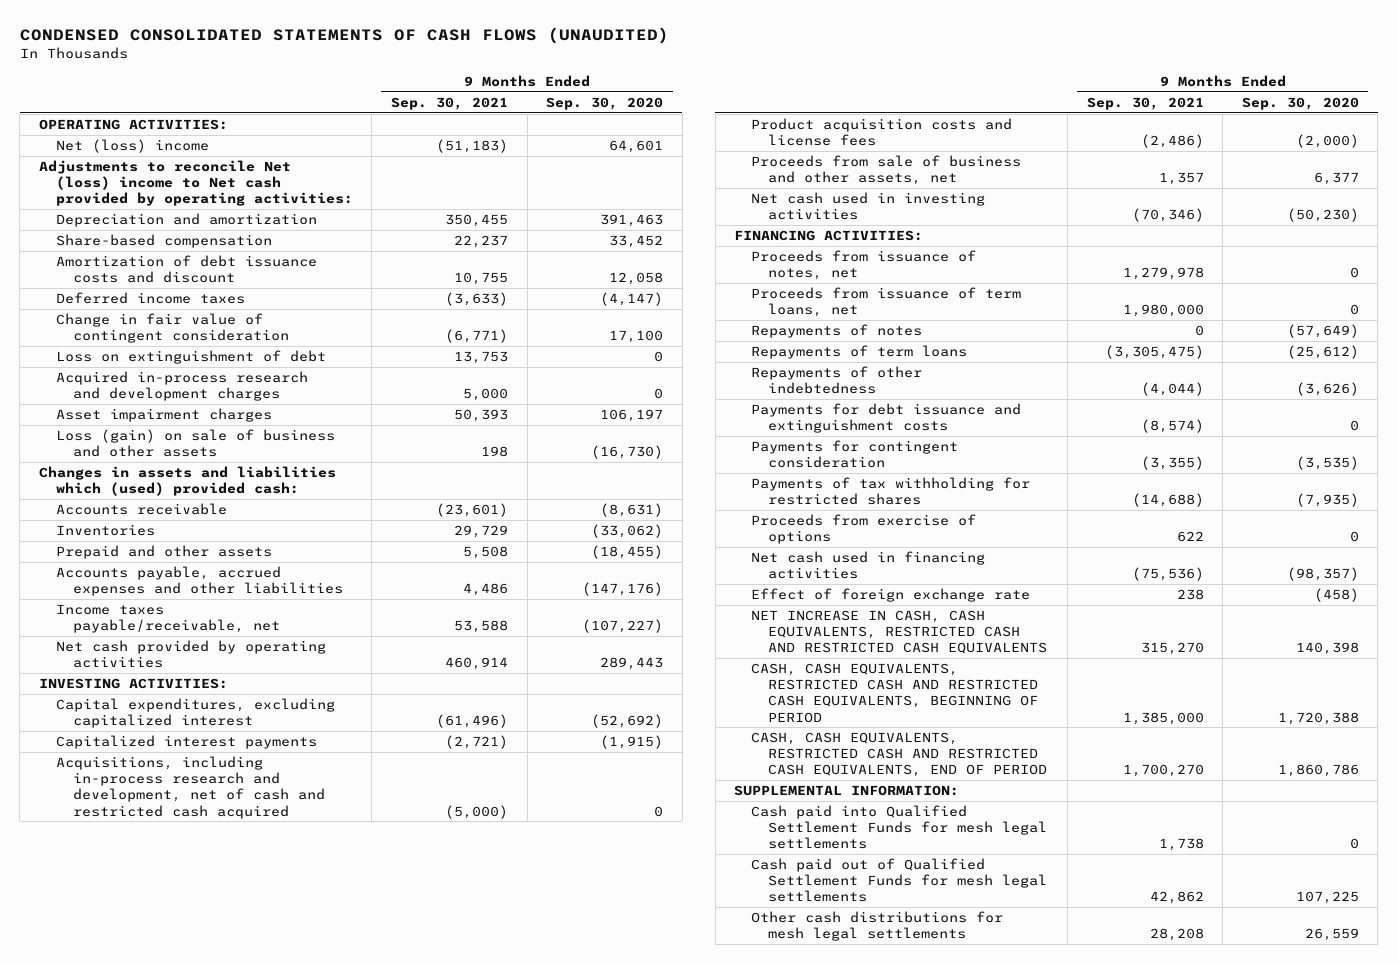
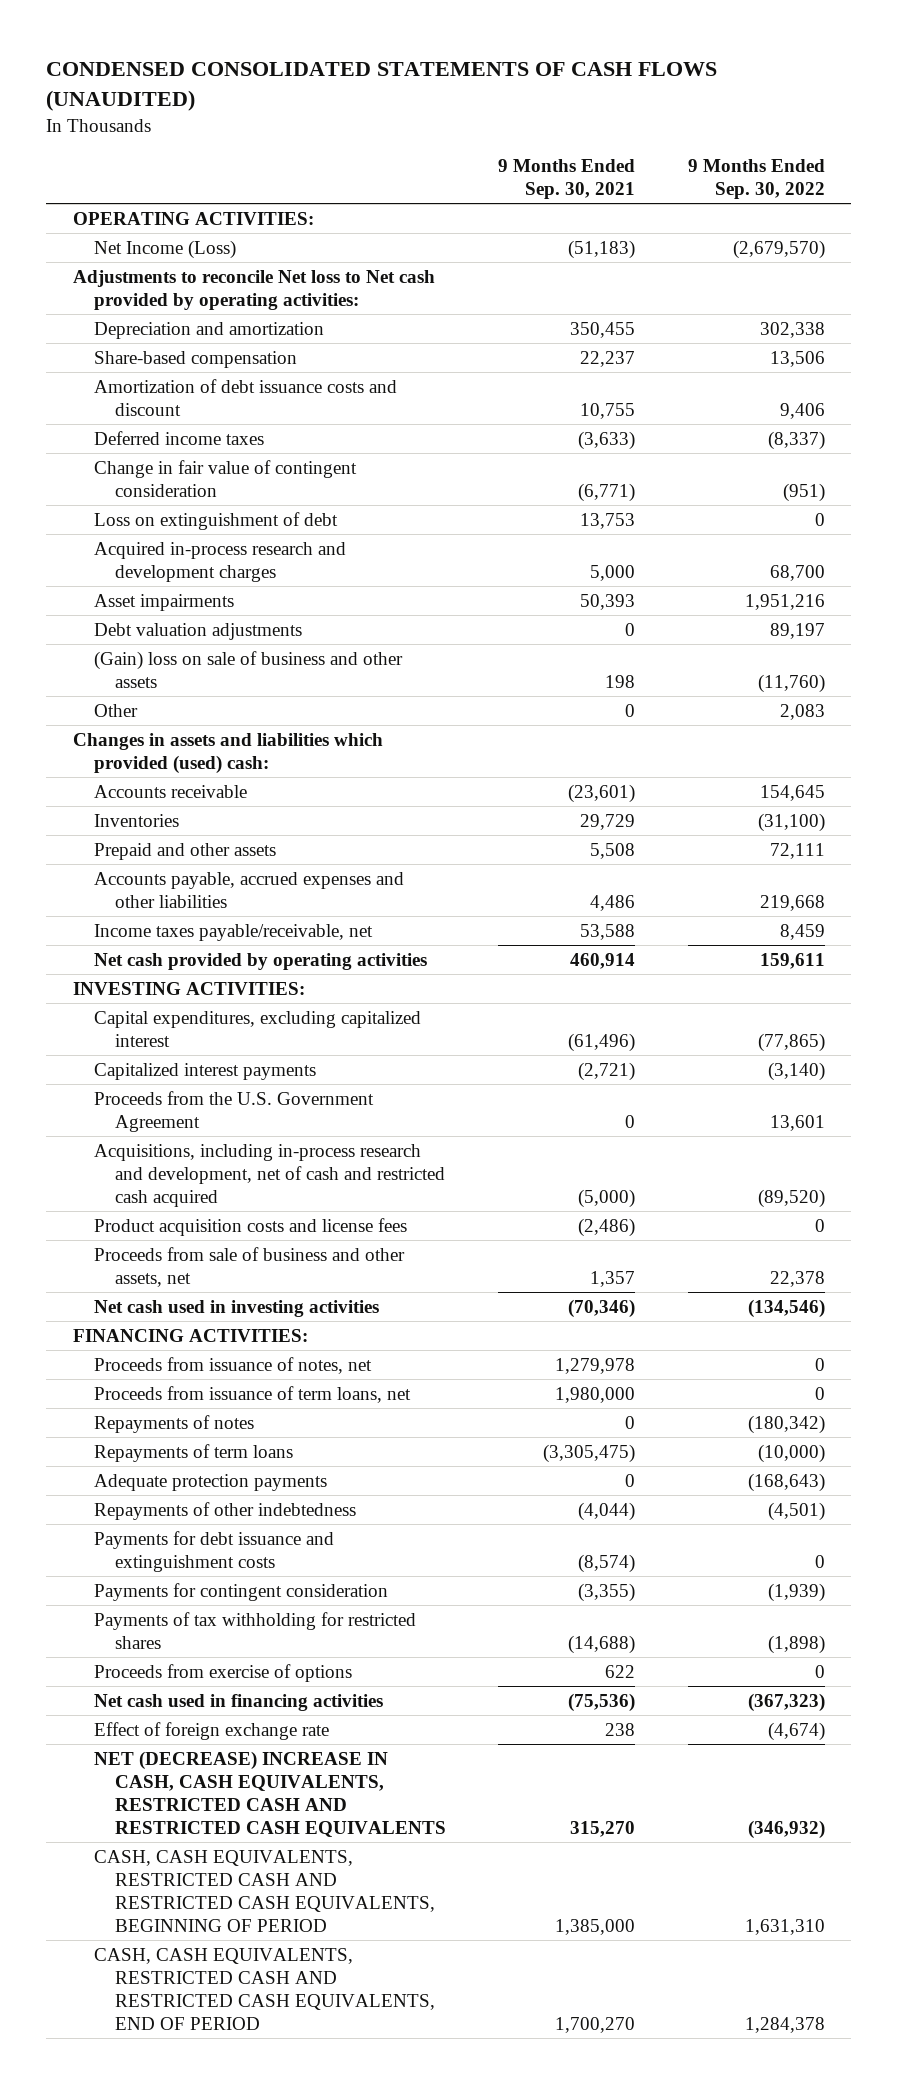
- | 9 Months Ended Sep. 30, 2021 | 9 Months Ended Sep. 30, 2020
+ | 9 Months Ended Sep. 30, 2021 | 9 Months Ended Sep. 30, 2022
- Net (loss) income | (51,183) | 64,601
- Adjustments to reconcile Net (loss) income to Net cash provided by operating activities:
+ Net Income (Loss) | (51,183) | (2,679,570)
+ Adjustments to reconcile Net loss to Net cash provided by operating activities:
- Asset impairment charges | 50,393 | 106,197
- Loss (gain) on sale of business and other assets | 198 | (16,730)
- Changes in assets and liabilities which (used) provided cash:
+ Asset impairments | 50,393 | 1,951,216
+ Debt valuation adjustments | 0 | 89,197
+ (Gain) loss on sale of business and other assets | 198 | (11,760)
+ Other | 0 | 2,083
+ Changes in assets and liabilities which provided (used) cash:
+ Proceeds from the U.S. Government Agreement | 0 | 13,601
+ Adequate protection payments | 0 | (168,643)
- NET INCREASE IN CASH, CASH EQUIVALENTS, RESTRICTED CASH AND RESTRICTED CASH EQUIVALENTS | 315,270 | 140,398
+ NET (DECREASE) INCREASE IN CASH, CASH EQUIVALENTS, RESTRICTED CASH AND RESTRICTED CASH EQUIVALENTS | 315,270 | (346,932)
- SUPPLEMENTAL INFORMATION:
- Cash paid into Qualified Settlement Funds for mesh legal settlements | 1,738 | 0
- Cash paid out of Qualified Settlement Funds for mesh legal settlements | 42,862 | 107,225
- Other cash distributions for mesh legal settlements | 28,208 | 26,559

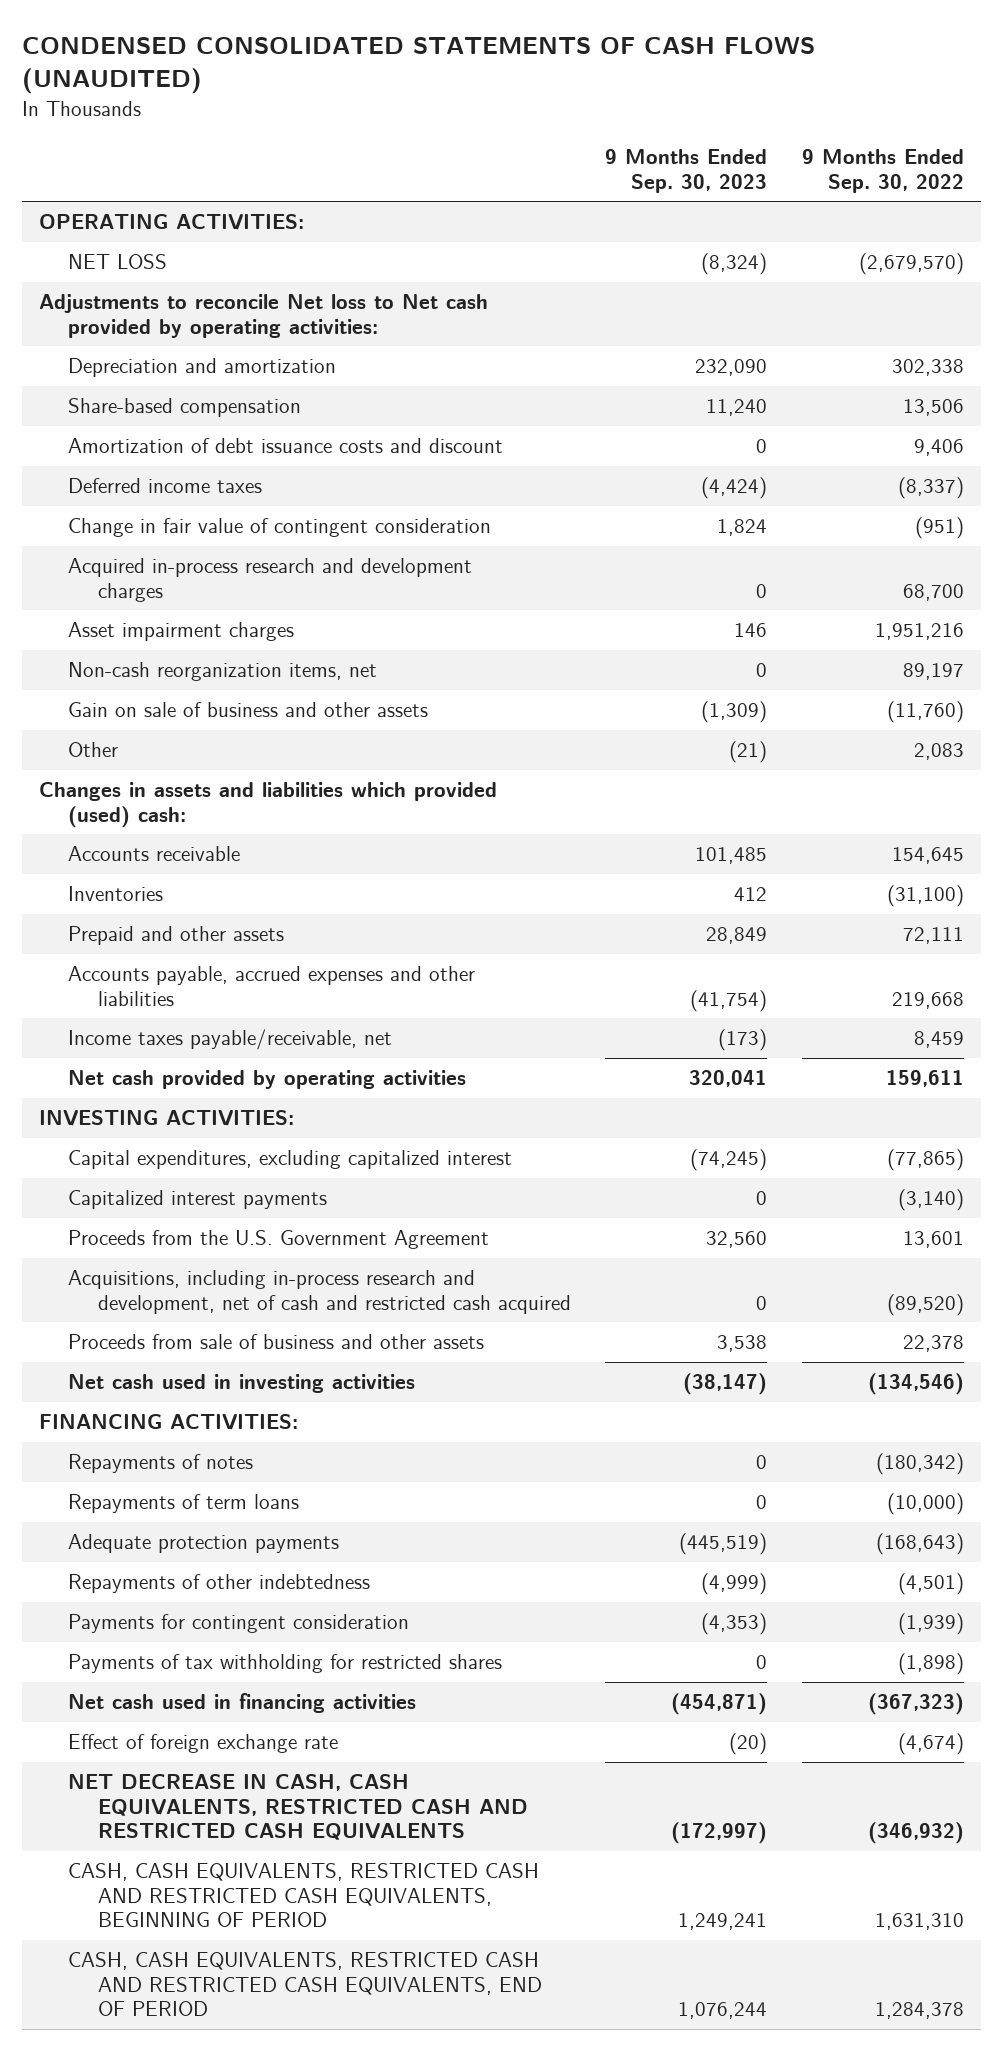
- | 9 Months Ended Sep. 30, 2021 | 9 Months Ended Sep. 30, 2022
+ | 9 Months Ended Sep. 30, 2023 | 9 Months Ended Sep. 30, 2022
- Net Income (Loss) | (51,183) | (2,679,570)
+ NET LOSS | (8,324) | (2,679,570)
- Loss on extinguishment of debt | 13,753 | 0
- Asset impairments | 50,393 | 1,951,216
- Debt valuation adjustments | 0 | 89,197
- (Gain) loss on sale of business and other assets | 198 | (11,760)
+ Asset impairment charges | 146 | 1,951,216
+ Non-cash reorganization items, net | 0 | 89,197
+ Gain on sale of business and other assets | (1,309) | (11,760)
- Product acquisition costs and license fees | (2,486) | 0
- Proceeds from sale of business and other assets, net | 1,357 | 22,378
+ Proceeds from sale of business and other assets | 3,538 | 22,378
- Proceeds from issuance of notes, net | 1,279,978 | 0
- Proceeds from issuance of term loans, net | 1,980,000 | 0
- Payments for debt issuance and extinguishment costs | (8,574) | 0
- Proceeds from exercise of options | 622 | 0
- NET (DECREASE) INCREASE IN CASH, CASH EQUIVALENTS, RESTRICTED CASH AND RESTRICTED CASH EQUIVALENTS | 315,270 | (346,932)
+ NET DECREASE IN CASH, CASH EQUIVALENTS, RESTRICTED CASH AND RESTRICTED CASH EQUIVALENTS | (172,997) | (346,932)

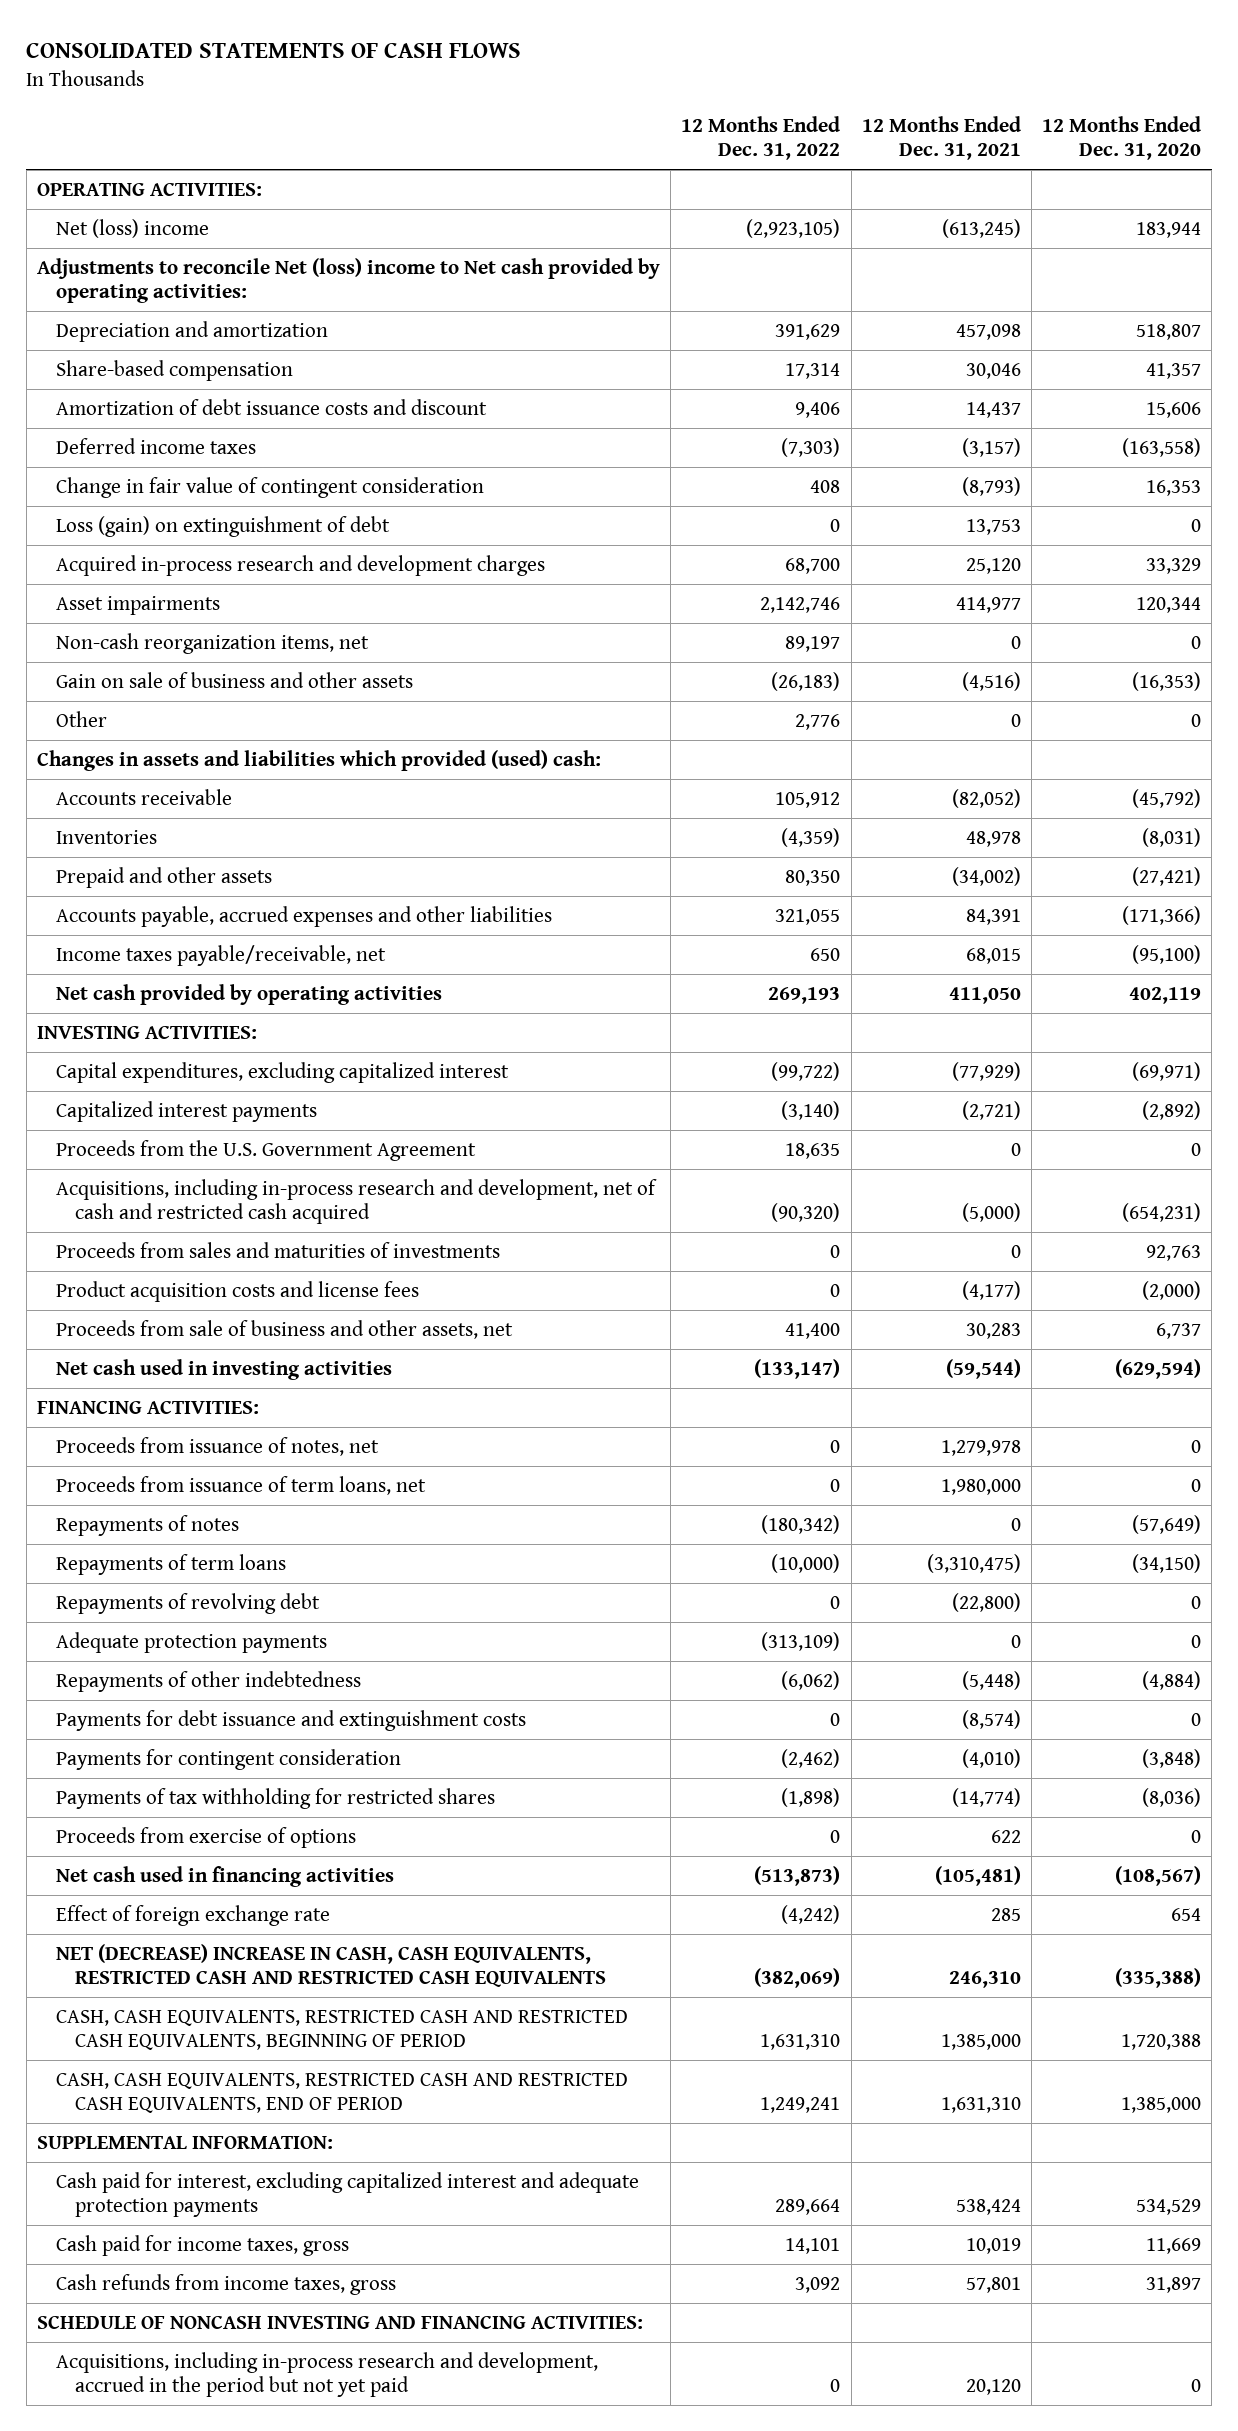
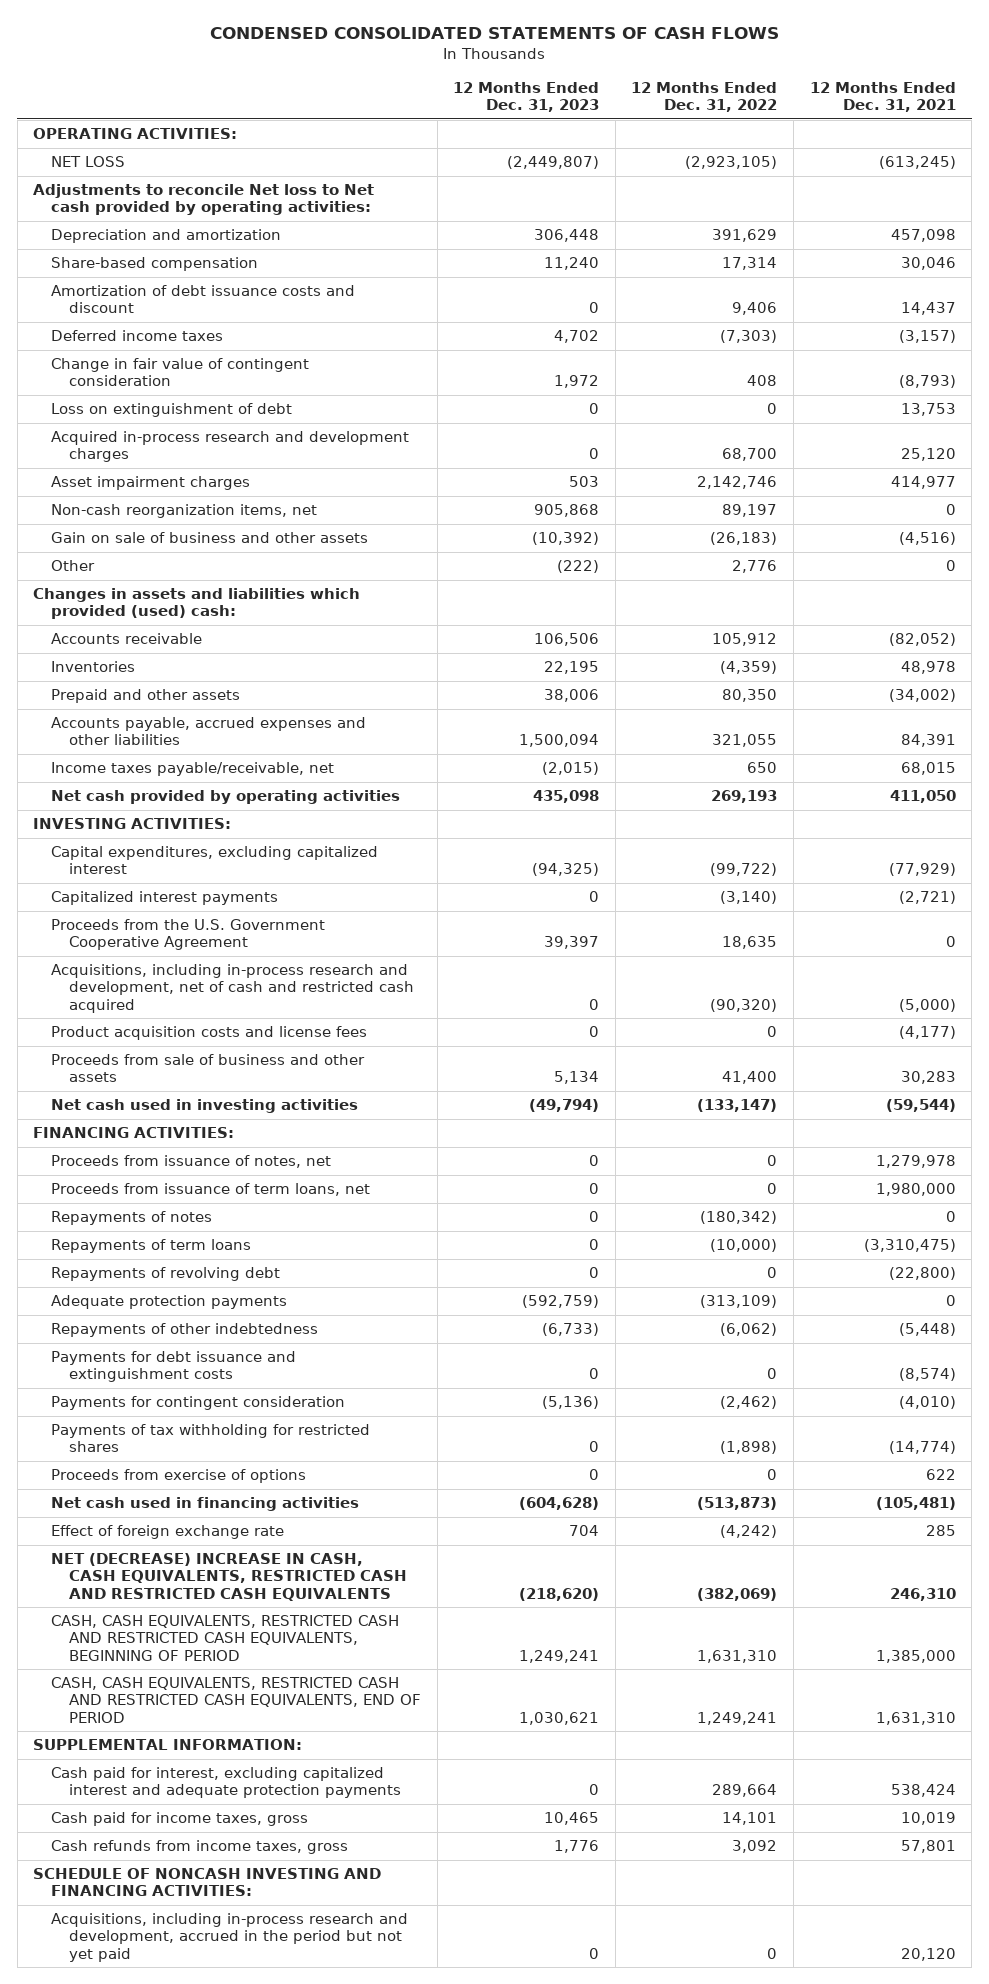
- CONSOLIDATED STATEMENTS OF CASH FLOWS
+ CONDENSED CONSOLIDATED STATEMENTS OF CASH FLOWS
- | 12 Months Ended Dec. 31, 2022 | 12 Months Ended Dec. 31, 2021 | 12 Months Ended Dec. 31, 2020
+ | 12 Months Ended Dec. 31, 2023 | 12 Months Ended Dec. 31, 2022 | 12 Months Ended Dec. 31, 2021
- Net (loss) income | (2,923,105) | (613,245) | 183,944
- Adjustments to reconcile Net (loss) income to Net cash provided by operating activities:
+ NET LOSS | (2,449,807) | (2,923,105) | (613,245)
+ Adjustments to reconcile Net loss to Net cash provided by operating activities:
- Loss (gain) on extinguishment of debt | 0 | 13,753 | 0
+ Loss on extinguishment of debt | 0 | 0 | 13,753
- Asset impairments | 2,142,746 | 414,977 | 120,344
+ Asset impairment charges | 503 | 2,142,746 | 414,977
- Proceeds from the U.S. Government Agreement | 18,635 | 0 | 0
+ Proceeds from the U.S. Government Cooperative Agreement | 39,397 | 18,635 | 0
- Proceeds from sales and maturities of investments | 0 | 0 | 92,763
- Proceeds from sale of business and other assets, net | 41,400 | 30,283 | 6,737
+ Proceeds from sale of business and other assets | 5,134 | 41,400 | 30,283

